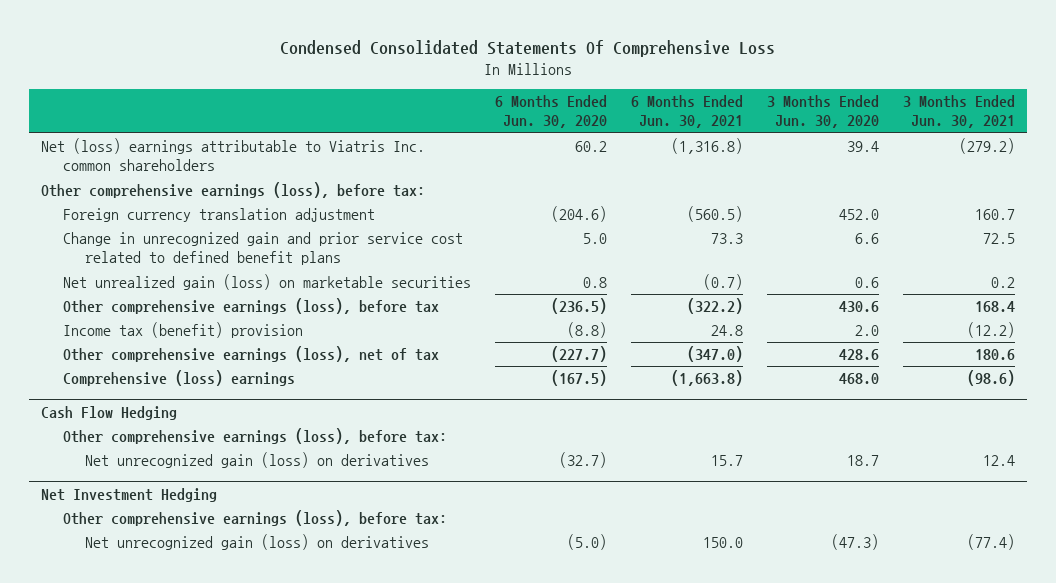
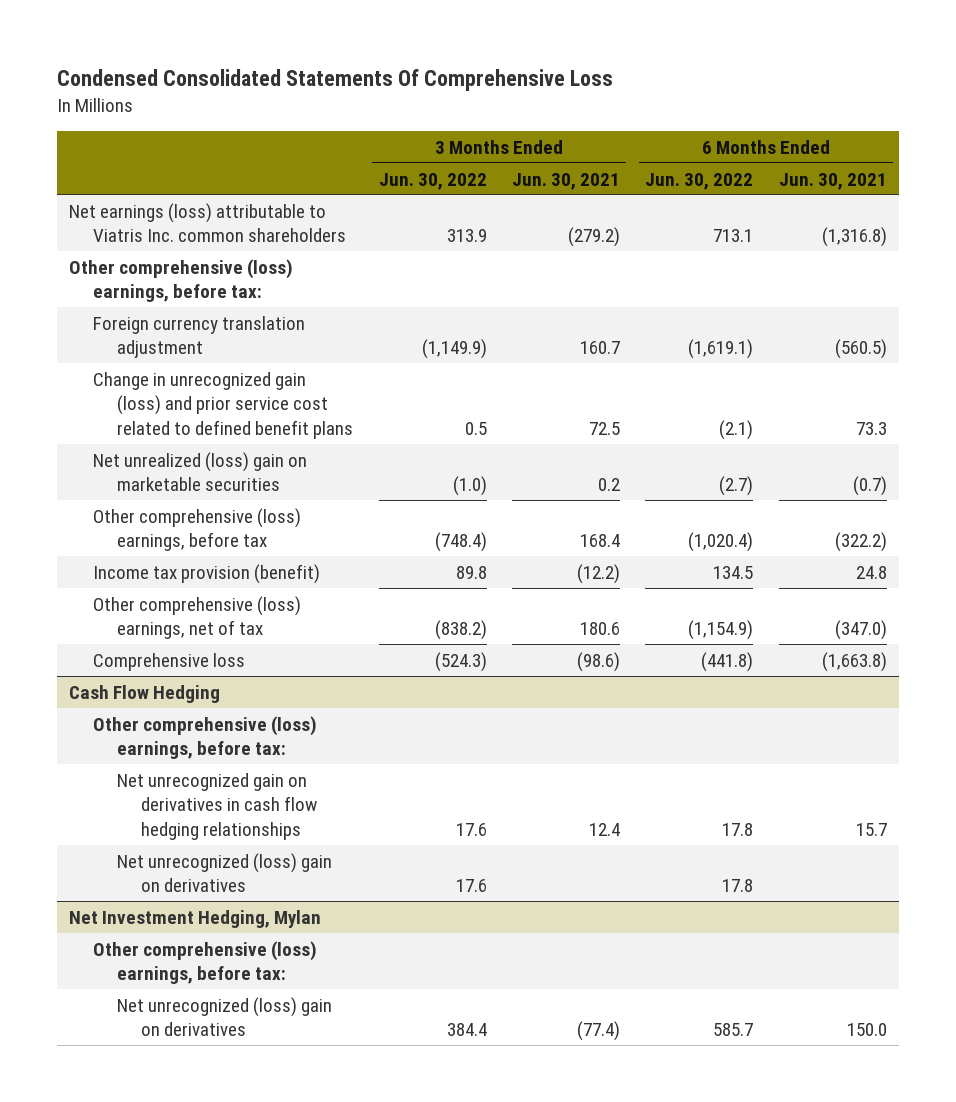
- | 6 Months Ended Jun. 30, 2020 | 6 Months Ended Jun. 30, 2021 | 3 Months Ended Jun. 30, 2020 | 3 Months Ended Jun. 30, 2021
+ | 3 Months Ended Jun. 30, 2022 | 3 Months Ended Jun. 30, 2021 | 6 Months Ended Jun. 30, 2022 | 6 Months Ended Jun. 30, 2021
- Net (loss) earnings attributable to Viatris Inc. common shareholders | 60.2 | (1,316.8) | 39.4 | (279.2)
- Other comprehensive earnings (loss), before tax:
+ Net earnings (loss) attributable to Viatris Inc. common shareholders | 313.9 | (279.2) | 713.1 | (1,316.8)
+ Other comprehensive (loss) earnings, before tax:
- Change in unrecognized gain and prior service cost related to defined benefit plans | 5.0 | 73.3 | 6.6 | 72.5
- Net unrealized gain (loss) on marketable securities | 0.8 | (0.7) | 0.6 | 0.2
- Other comprehensive earnings (loss), before tax | (236.5) | (322.2) | 430.6 | 168.4
- Income tax (benefit) provision | (8.8) | 24.8 | 2.0 | (12.2)
- Other comprehensive earnings (loss), net of tax | (227.7) | (347.0) | 428.6 | 180.6
- Comprehensive (loss) earnings | (167.5) | (1,663.8) | 468.0 | (98.6)
+ Change in unrecognized gain (loss) and prior service cost related to defined benefit plans | 0.5 | 72.5 | (2.1) | 73.3
+ Net unrealized (loss) gain on marketable securities | (1.0) | 0.2 | (2.7) | (0.7)
+ Other comprehensive (loss) earnings, before tax | (748.4) | 168.4 | (1,020.4) | (322.2)
+ Income tax provision (benefit) | 89.8 | (12.2) | 134.5 | 24.8
+ Other comprehensive (loss) earnings, net of tax | (838.2) | 180.6 | (1,154.9) | (347.0)
+ Comprehensive loss | (524.3) | (98.6) | (441.8) | (1,663.8)
@ Cash Flow Hedging
- Other comprehensive earnings (loss), before tax:
- Net unrecognized gain (loss) on derivatives | (32.7) | 15.7 | 18.7 | 12.4
- Net Investment Hedging
- Other comprehensive earnings (loss), before tax:
- Net unrecognized gain (loss) on derivatives | (5.0) | 150.0 | (47.3) | (77.4)
@ Cash Flow Hedging
+ Other comprehensive (loss) earnings, before tax:
+ Net unrecognized gain on derivatives in cash flow hedging relationships | 17.6 | 12.4 | 17.8 | 15.7
+ Net unrecognized (loss) gain on derivatives | 17.6 | | 17.8 |
+ Net Investment Hedging, Mylan
+ Other comprehensive (loss) earnings, before tax:
+ Net unrecognized (loss) gain on derivatives | 384.4 | (77.4) | 585.7 | 150.0

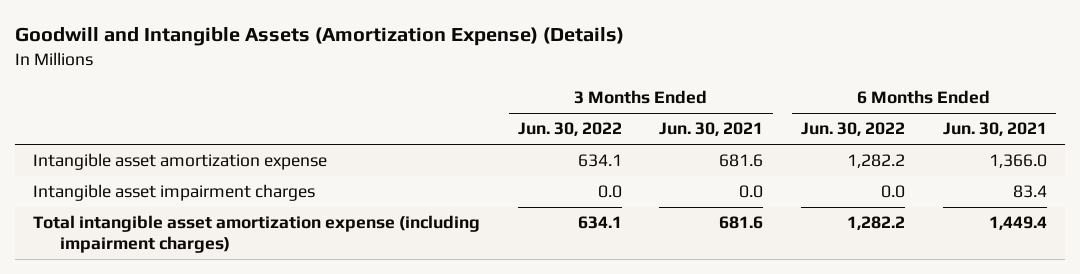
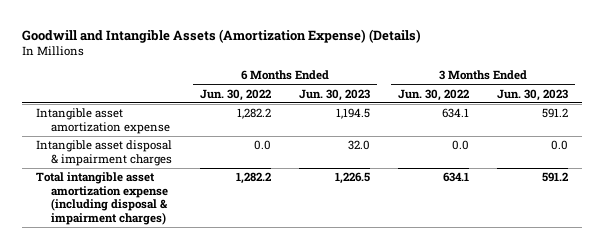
- | 3 Months Ended Jun. 30, 2022 | 3 Months Ended Jun. 30, 2021 | 6 Months Ended Jun. 30, 2022 | 6 Months Ended Jun. 30, 2021
+ | 6 Months Ended Jun. 30, 2022 | 6 Months Ended Jun. 30, 2023 | 3 Months Ended Jun. 30, 2022 | 3 Months Ended Jun. 30, 2023
- Intangible asset impairment charges | 0.0 | 0.0 | 0.0 | 83.4
- Total intangible asset amortization expense (including impairment charges) | 634.1 | 681.6 | 1,282.2 | 1,449.4
+ Intangible asset disposal & impairment charges | 0.0 | 32.0 | 0.0 | 0.0
+ Total intangible asset amortization expense (including disposal & impairment charges) | 1,282.2 | 1,226.5 | 634.1 | 591.2

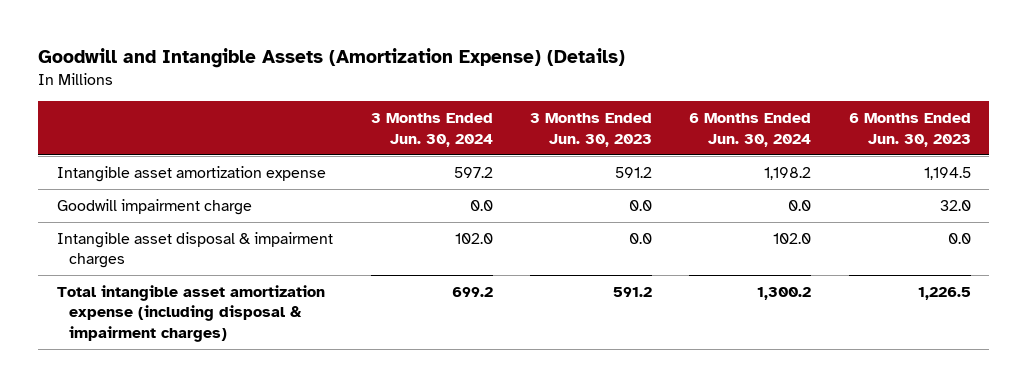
- | 6 Months Ended Jun. 30, 2022 | 6 Months Ended Jun. 30, 2023 | 3 Months Ended Jun. 30, 2022 | 3 Months Ended Jun. 30, 2023
+ | 3 Months Ended Jun. 30, 2024 | 3 Months Ended Jun. 30, 2023 | 6 Months Ended Jun. 30, 2024 | 6 Months Ended Jun. 30, 2023
- Intangible asset disposal & impairment charges | 0.0 | 32.0 | 0.0 | 0.0
+ Goodwill impairment charge | 0.0 | 0.0 | 0.0 | 32.0
+ Intangible asset disposal & impairment charges | 102.0 | 0.0 | 102.0 | 0.0

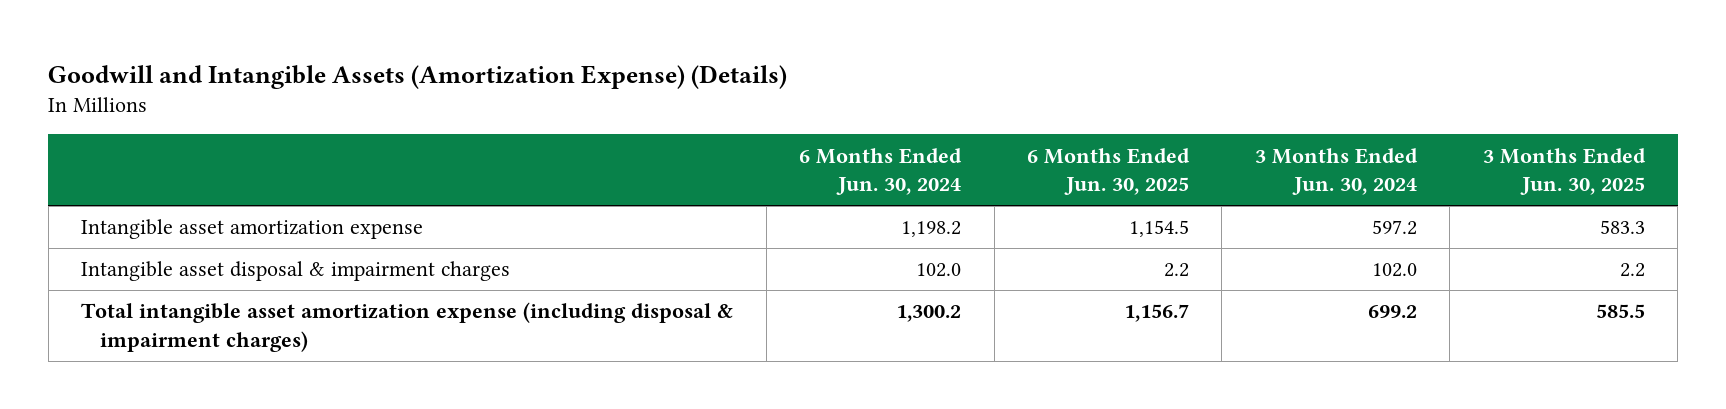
- | 3 Months Ended Jun. 30, 2024 | 3 Months Ended Jun. 30, 2023 | 6 Months Ended Jun. 30, 2024 | 6 Months Ended Jun. 30, 2023
+ | 6 Months Ended Jun. 30, 2024 | 6 Months Ended Jun. 30, 2025 | 3 Months Ended Jun. 30, 2024 | 3 Months Ended Jun. 30, 2025
- Goodwill impairment charge | 0.0 | 0.0 | 0.0 | 32.0

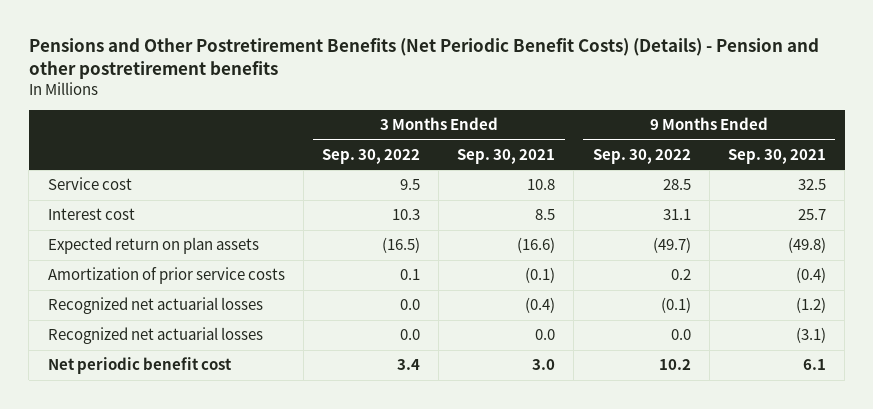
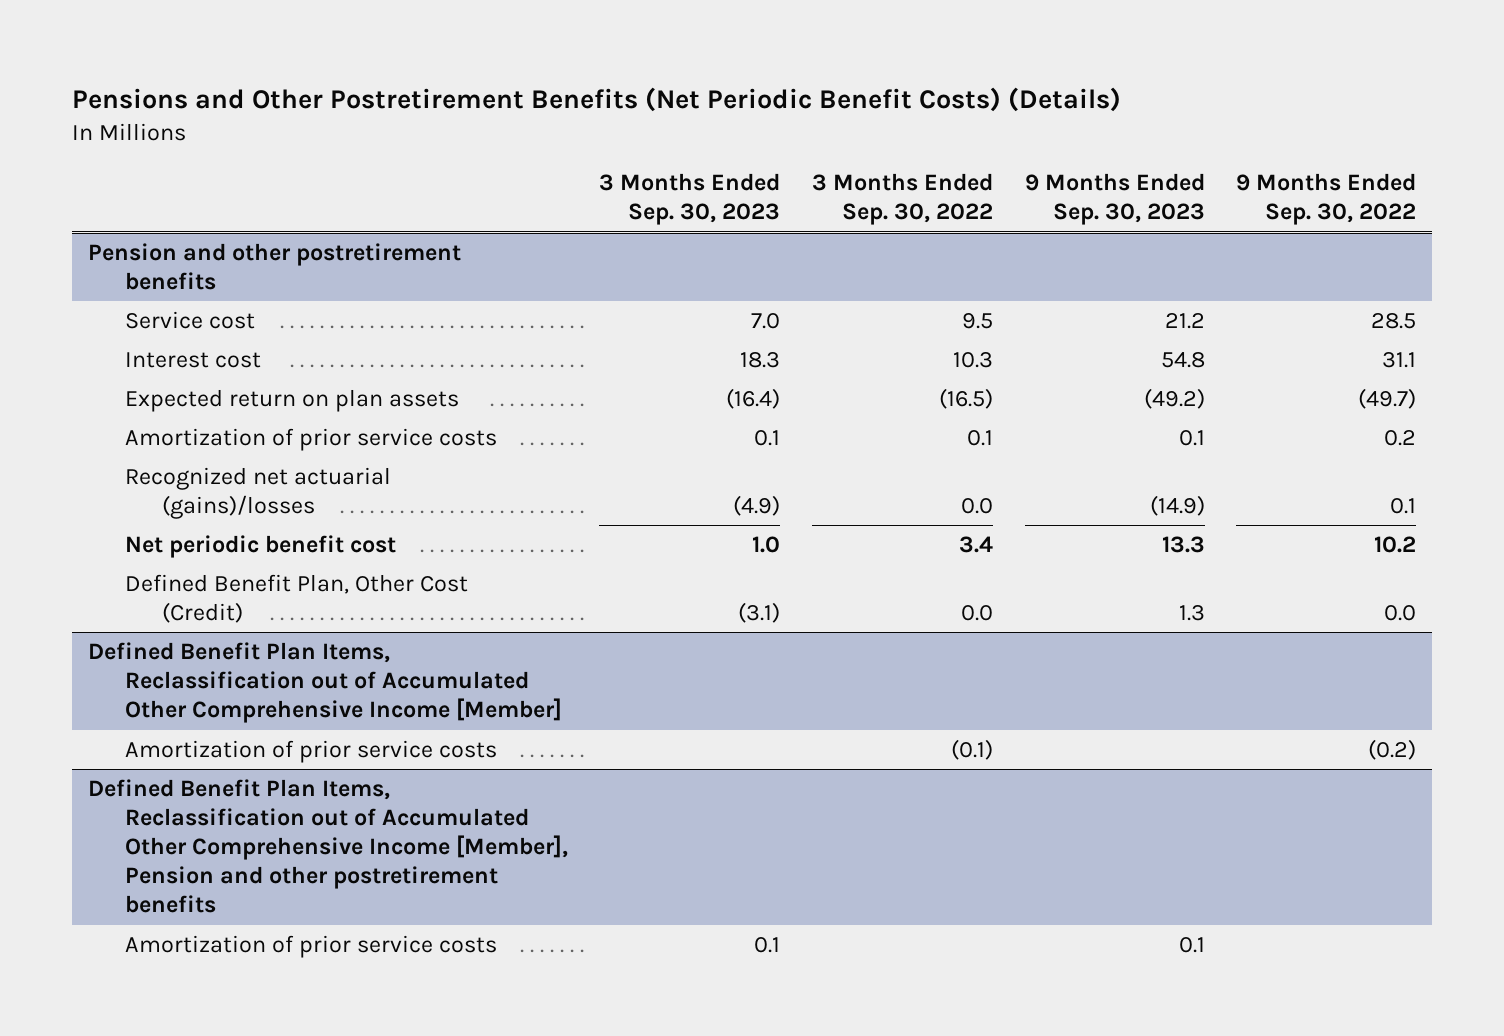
- Pensions and Other Postretirement Benefits (Net Periodic Benefit Costs) (Details) - Pension and other postretirement benefits
+ Pensions and Other Postretirement Benefits (Net Periodic Benefit Costs) (Details)
- | 3 Months Ended Sep. 30, 2022 | 3 Months Ended Sep. 30, 2021 | 9 Months Ended Sep. 30, 2022 | 9 Months Ended Sep. 30, 2021
+ | 3 Months Ended Sep. 30, 2023 | 3 Months Ended Sep. 30, 2022 | 9 Months Ended Sep. 30, 2023 | 9 Months Ended Sep. 30, 2022
+ Pension and other postretirement benefits
- Recognized net actuarial losses | 0.0 | (0.4) | (0.1) | (1.2)
- Recognized net actuarial losses | 0.0 | 0.0 | 0.0 | (3.1)
+ Recognized net actuarial (gains)/losses | (4.9) | 0.0 | (14.9) | 0.1
+ Defined Benefit Plan, Other Cost (Credit) | (3.1) | 0.0 | 1.3 | 0.0
+ Defined Benefit Plan Items, Reclassification out of Accumulated Other Comprehensive Income [Member]
+ Amortization of prior service costs | | (0.1) | | (0.2)
+ Defined Benefit Plan Items, Reclassification out of Accumulated Other Comprehensive Income [Member], Pension and other postretirement benefits
+ Amortization of prior service costs | 0.1 | | 0.1 |

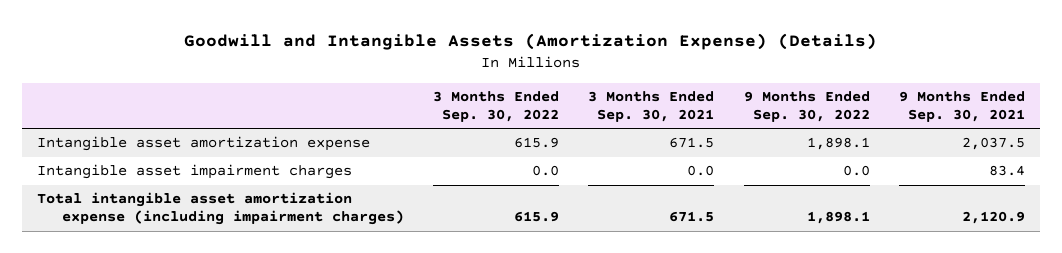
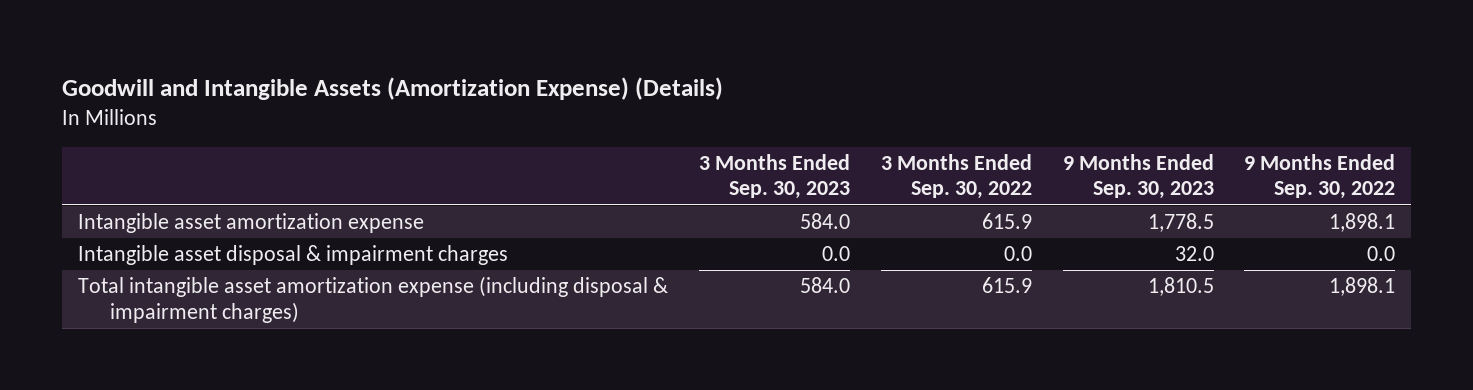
- | 3 Months Ended Sep. 30, 2022 | 3 Months Ended Sep. 30, 2021 | 9 Months Ended Sep. 30, 2022 | 9 Months Ended Sep. 30, 2021
+ | 3 Months Ended Sep. 30, 2023 | 3 Months Ended Sep. 30, 2022 | 9 Months Ended Sep. 30, 2023 | 9 Months Ended Sep. 30, 2022
- Intangible asset impairment charges | 0.0 | 0.0 | 0.0 | 83.4
- Total intangible asset amortization expense (including impairment charges) | 615.9 | 671.5 | 1,898.1 | 2,120.9
+ Intangible asset disposal & impairment charges | 0.0 | 0.0 | 32.0 | 0.0
+ Total intangible asset amortization expense (including disposal & impairment charges) | 584.0 | 615.9 | 1,810.5 | 1,898.1

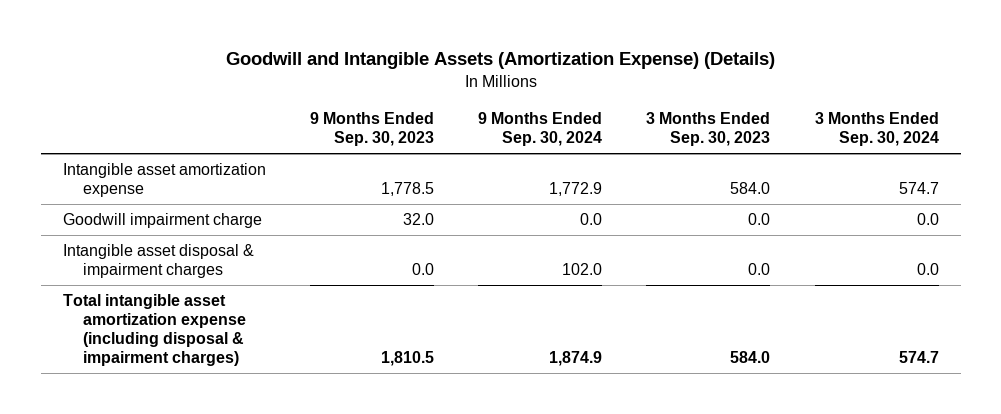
- | 3 Months Ended Sep. 30, 2023 | 3 Months Ended Sep. 30, 2022 | 9 Months Ended Sep. 30, 2023 | 9 Months Ended Sep. 30, 2022
+ | 9 Months Ended Sep. 30, 2023 | 9 Months Ended Sep. 30, 2024 | 3 Months Ended Sep. 30, 2023 | 3 Months Ended Sep. 30, 2024
- Intangible asset disposal & impairment charges | 0.0 | 0.0 | 32.0 | 0.0
+ Goodwill impairment charge | 32.0 | 0.0 | 0.0 | 0.0
+ Intangible asset disposal & impairment charges | 0.0 | 102.0 | 0.0 | 0.0

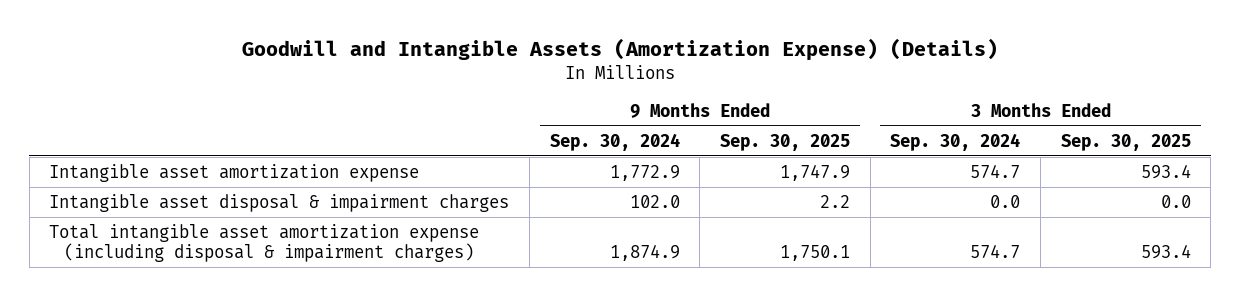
- | 9 Months Ended Sep. 30, 2023 | 9 Months Ended Sep. 30, 2024 | 3 Months Ended Sep. 30, 2023 | 3 Months Ended Sep. 30, 2024
+ | 9 Months Ended Sep. 30, 2024 | 9 Months Ended Sep. 30, 2025 | 3 Months Ended Sep. 30, 2024 | 3 Months Ended Sep. 30, 2025
- Goodwill impairment charge | 32.0 | 0.0 | 0.0 | 0.0

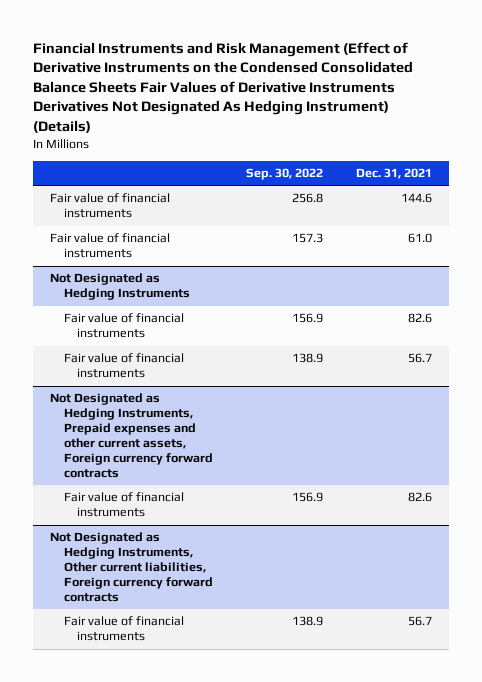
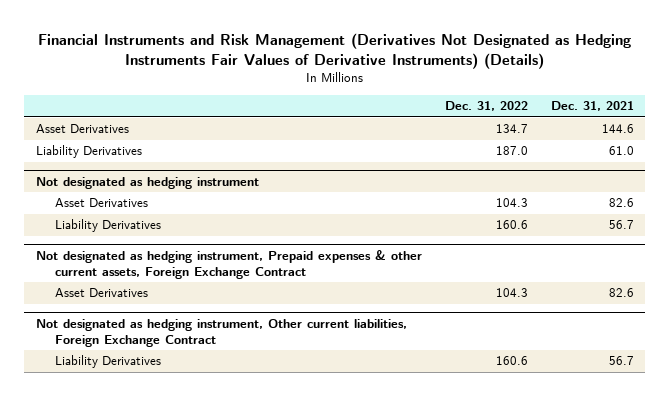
- Financial Instruments and Risk Management (Effect of Derivative Instruments on the Condensed Consolidated Balance Sheets Fair Values of Derivative Instruments Derivatives Not Designated As Hedging Instrument) (Details)
+ Financial Instruments and Risk Management (Derivatives Not Designated as Hedging Instruments Fair Values of Derivative Instruments) (Details)
- | Sep. 30, 2022 | Dec. 31, 2021
+ | Dec. 31, 2022 | Dec. 31, 2021
- Fair value of financial instruments | 256.8 | 144.6
- Fair value of financial instruments | 157.3 | 61.0
- Not Designated as Hedging Instruments
- Fair value of financial instruments | 156.9 | 82.6
- Fair value of financial instruments | 138.9 | 56.7
- Not Designated as Hedging Instruments, Prepaid expenses and other current assets, Foreign currency forward contracts
- Fair value of financial instruments | 156.9 | 82.6
- Not Designated as Hedging Instruments, Other current liabilities, Foreign currency forward contracts
- Fair value of financial instruments | 138.9 | 56.7
+ Asset Derivatives | 134.7 | 144.6
+ Liability Derivatives | 187.0 | 61.0
+ Not designated as hedging instrument
+ Asset Derivatives | 104.3 | 82.6
+ Liability Derivatives | 160.6 | 56.7
+ Not designated as hedging instrument, Prepaid expenses & other current assets, Foreign Exchange Contract
+ Asset Derivatives | 104.3 | 82.6
+ Not designated as hedging instrument, Other current liabilities, Foreign Exchange Contract
+ Liability Derivatives | 160.6 | 56.7

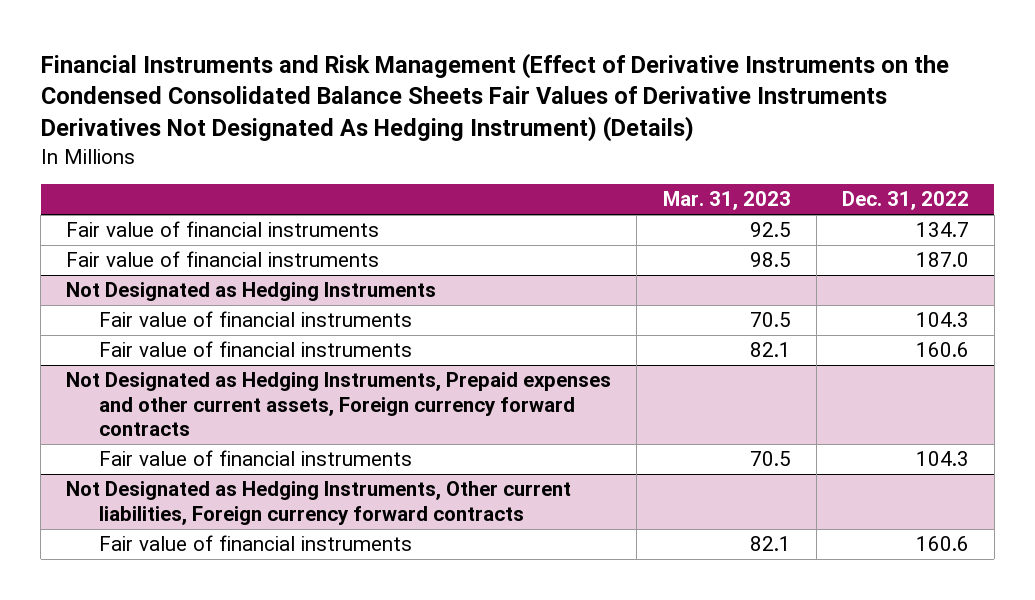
- Financial Instruments and Risk Management (Derivatives Not Designated as Hedging Instruments Fair Values of Derivative Instruments) (Details)
+ Financial Instruments and Risk Management (Effect of Derivative Instruments on the Condensed Consolidated Balance Sheets Fair Values of Derivative Instruments Derivatives Not Designated As Hedging Instrument) (Details)
- | Dec. 31, 2022 | Dec. 31, 2021
+ | Mar. 31, 2023 | Dec. 31, 2022
- Asset Derivatives | 134.7 | 144.6
- Liability Derivatives | 187.0 | 61.0
- Not designated as hedging instrument
- Asset Derivatives | 104.3 | 82.6
- Liability Derivatives | 160.6 | 56.7
- Not designated as hedging instrument, Prepaid expenses & other current assets, Foreign Exchange Contract
- Asset Derivatives | 104.3 | 82.6
- Not designated as hedging instrument, Other current liabilities, Foreign Exchange Contract
- Liability Derivatives | 160.6 | 56.7
+ Fair value of financial instruments | 92.5 | 134.7
+ Fair value of financial instruments | 98.5 | 187.0
+ Not Designated as Hedging Instruments
+ Fair value of financial instruments | 70.5 | 104.3
+ Fair value of financial instruments | 82.1 | 160.6
+ Not Designated as Hedging Instruments, Prepaid expenses and other current assets, Foreign currency forward contracts
+ Fair value of financial instruments | 70.5 | 104.3
+ Not Designated as Hedging Instruments, Other current liabilities, Foreign currency forward contracts
+ Fair value of financial instruments | 82.1 | 160.6

